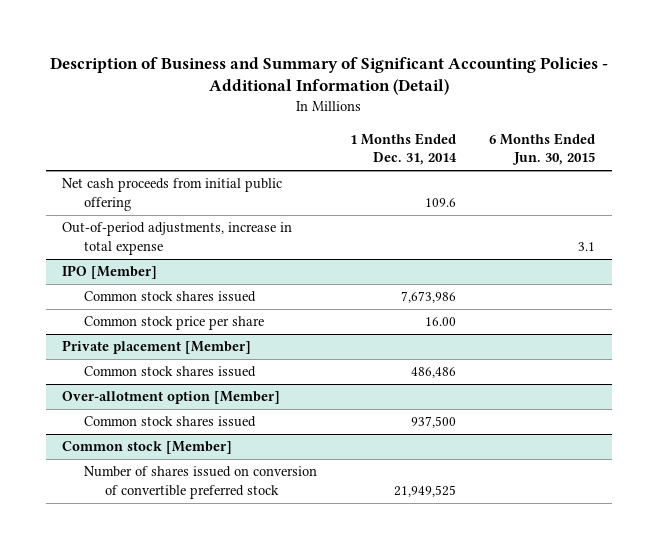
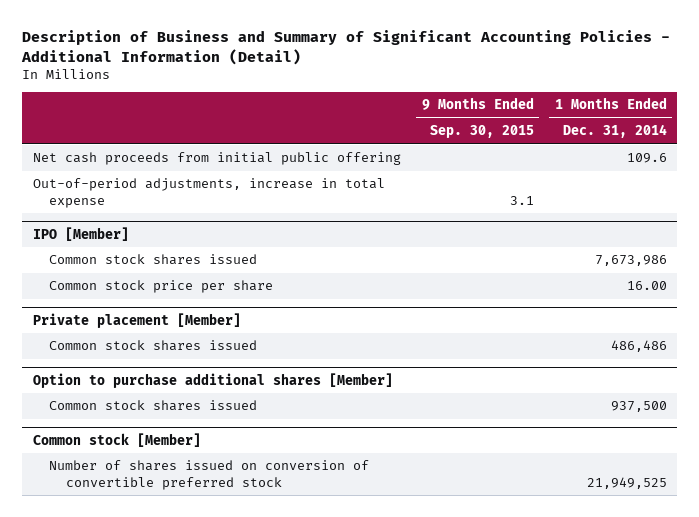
- | 1 Months Ended Dec. 31, 2014 | 6 Months Ended Jun. 30, 2015
+ | 9 Months Ended Sep. 30, 2015 | 1 Months Ended Dec. 31, 2014
- Over-allotment option [Member]
+ Option to purchase additional shares [Member]

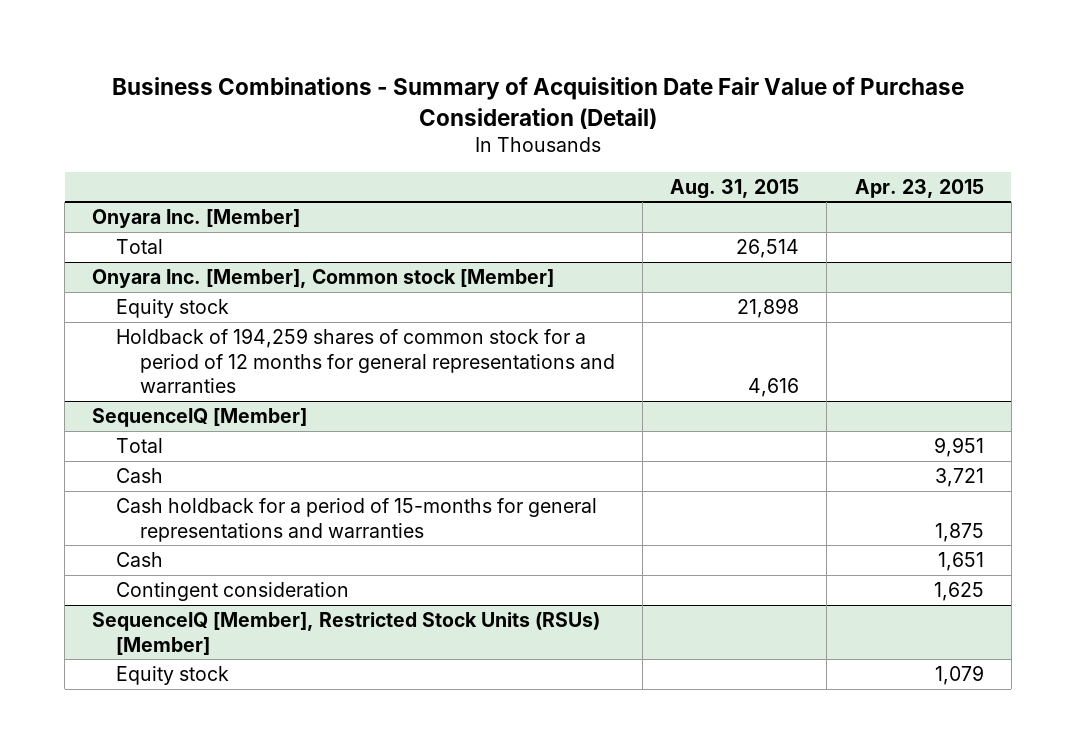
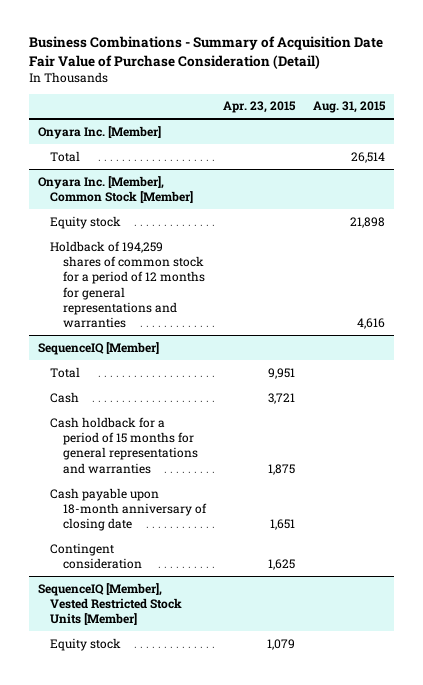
- | Aug. 31, 2015 | Apr. 23, 2015
+ | Apr. 23, 2015 | Aug. 31, 2015
- Onyara Inc. [Member], Common stock [Member]
+ Onyara Inc. [Member], Common Stock [Member]
@ SequenceIQ [Member]
- Cash holdback for a period of 15-months for general representations and warranties | | 1,875
- Cash | | 1,651
+ Cash holdback for a period of 15 months for general representations and warranties | 1,875 |
+ Cash payable upon 18-month anniversary of closing date | 1,651 |
- SequenceIQ [Member], Restricted Stock Units (RSUs) [Member]
+ SequenceIQ [Member], Vested Restricted Stock Units [Member]

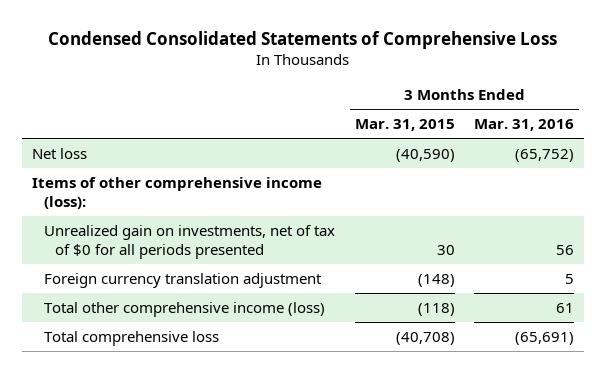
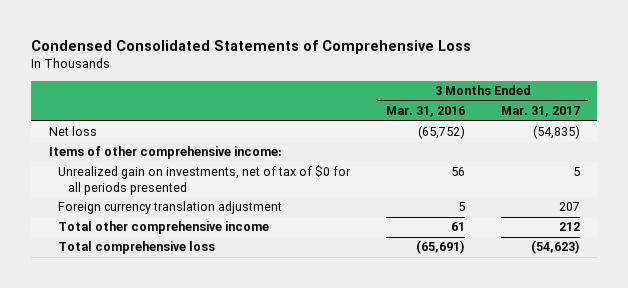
- | 3 Months Ended Mar. 31, 2015 | 3 Months Ended Mar. 31, 2016
+ | 3 Months Ended Mar. 31, 2016 | 3 Months Ended Mar. 31, 2017
- Items of other comprehensive income (loss):
+ Items of other comprehensive income:
- Total other comprehensive income (loss) | (118) | 61
+ Total other comprehensive income | 61 | 212

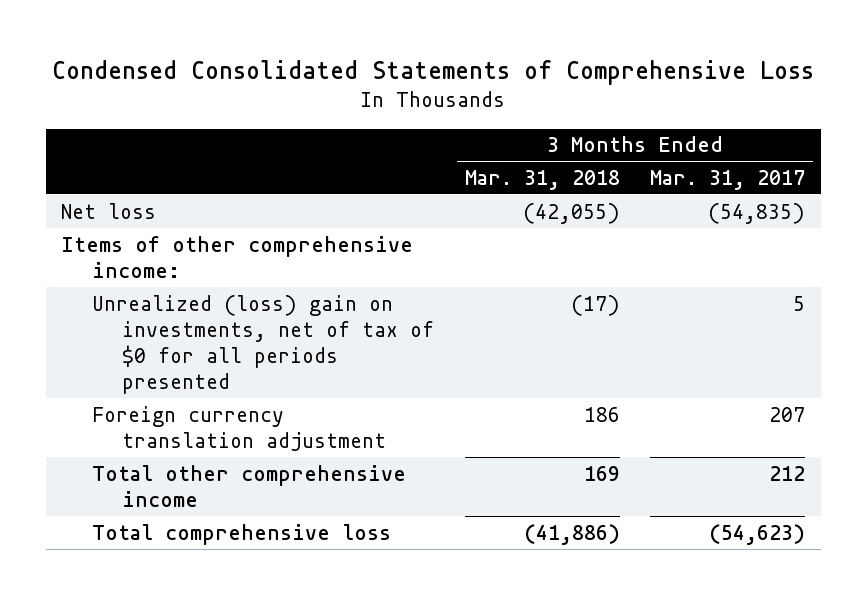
- | 3 Months Ended Mar. 31, 2016 | 3 Months Ended Mar. 31, 2017
+ | 3 Months Ended Mar. 31, 2018 | 3 Months Ended Mar. 31, 2017
- Unrealized gain on investments, net of tax of $0 for all periods presented | 56 | 5
+ Unrealized (loss) gain on investments, net of tax of $0 for all periods presented | (17) | 5

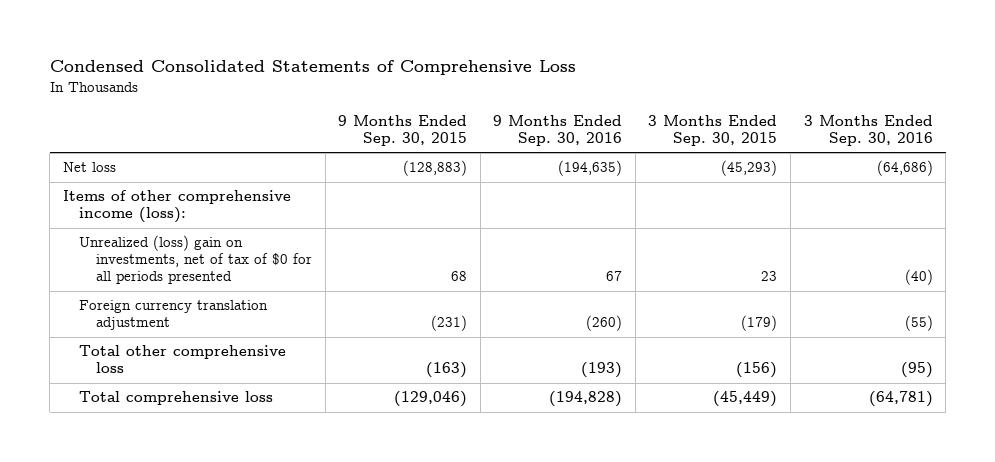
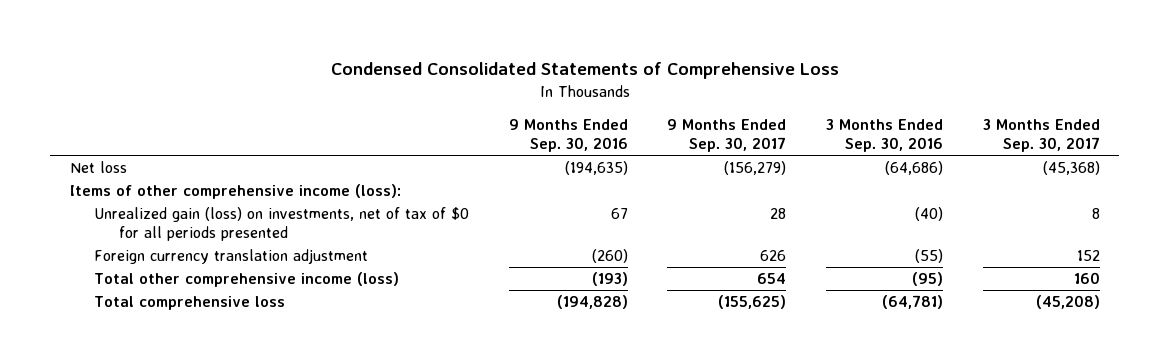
- | 9 Months Ended Sep. 30, 2015 | 9 Months Ended Sep. 30, 2016 | 3 Months Ended Sep. 30, 2015 | 3 Months Ended Sep. 30, 2016
+ | 9 Months Ended Sep. 30, 2016 | 9 Months Ended Sep. 30, 2017 | 3 Months Ended Sep. 30, 2016 | 3 Months Ended Sep. 30, 2017
- Unrealized (loss) gain on investments, net of tax of $0 for all periods presented | 68 | 67 | 23 | (40)
+ Unrealized gain (loss) on investments, net of tax of $0 for all periods presented | 67 | 28 | (40) | 8
- Total other comprehensive loss | (163) | (193) | (156) | (95)
+ Total other comprehensive income (loss) | (193) | 654 | (95) | 160

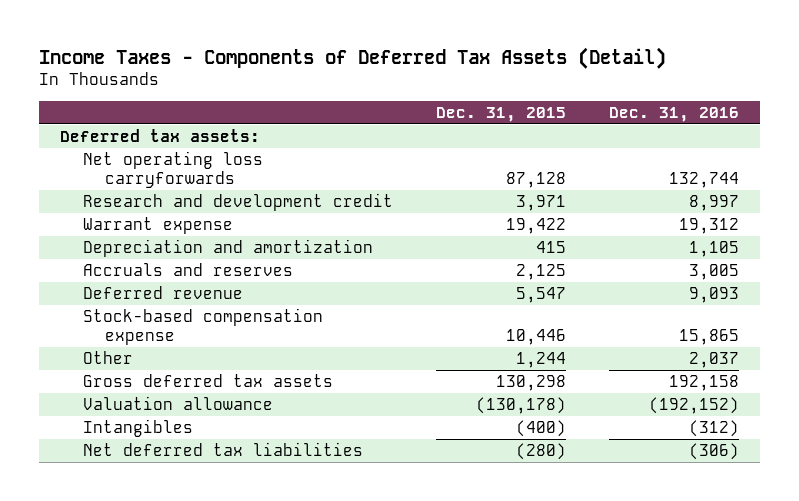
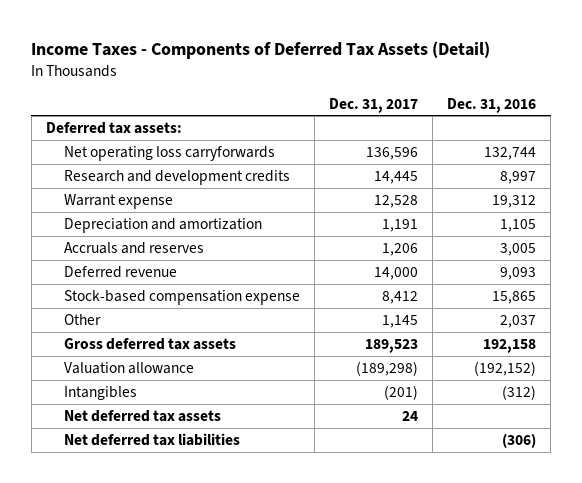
- | Dec. 31, 2015 | Dec. 31, 2016
+ | Dec. 31, 2017 | Dec. 31, 2016
- Research and development credit | 3,971 | 8,997
+ Research and development credits | 14,445 | 8,997
+ Net deferred tax assets | 24 |

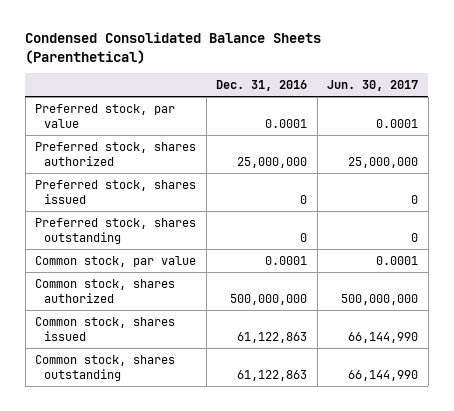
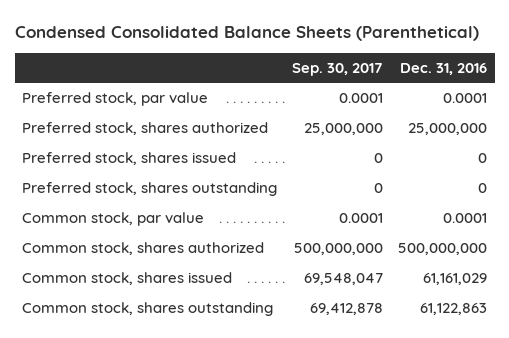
- | Dec. 31, 2016 | Jun. 30, 2017
+ | Sep. 30, 2017 | Dec. 31, 2016
- Common stock, shares issued | 61,122,863 | 66,144,990
+ Common stock, shares issued | 69,548,047 | 61,161,029

